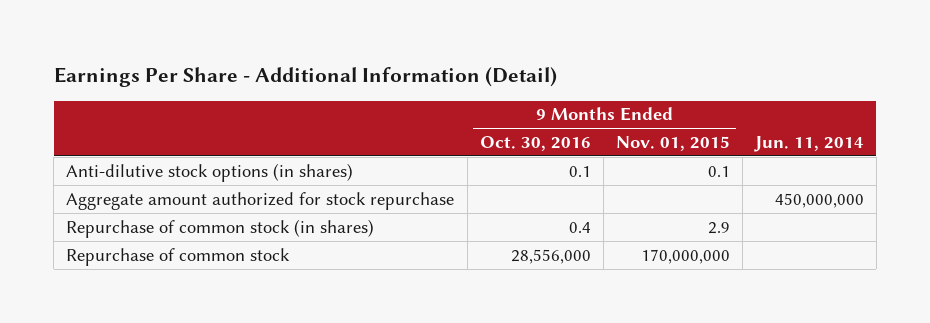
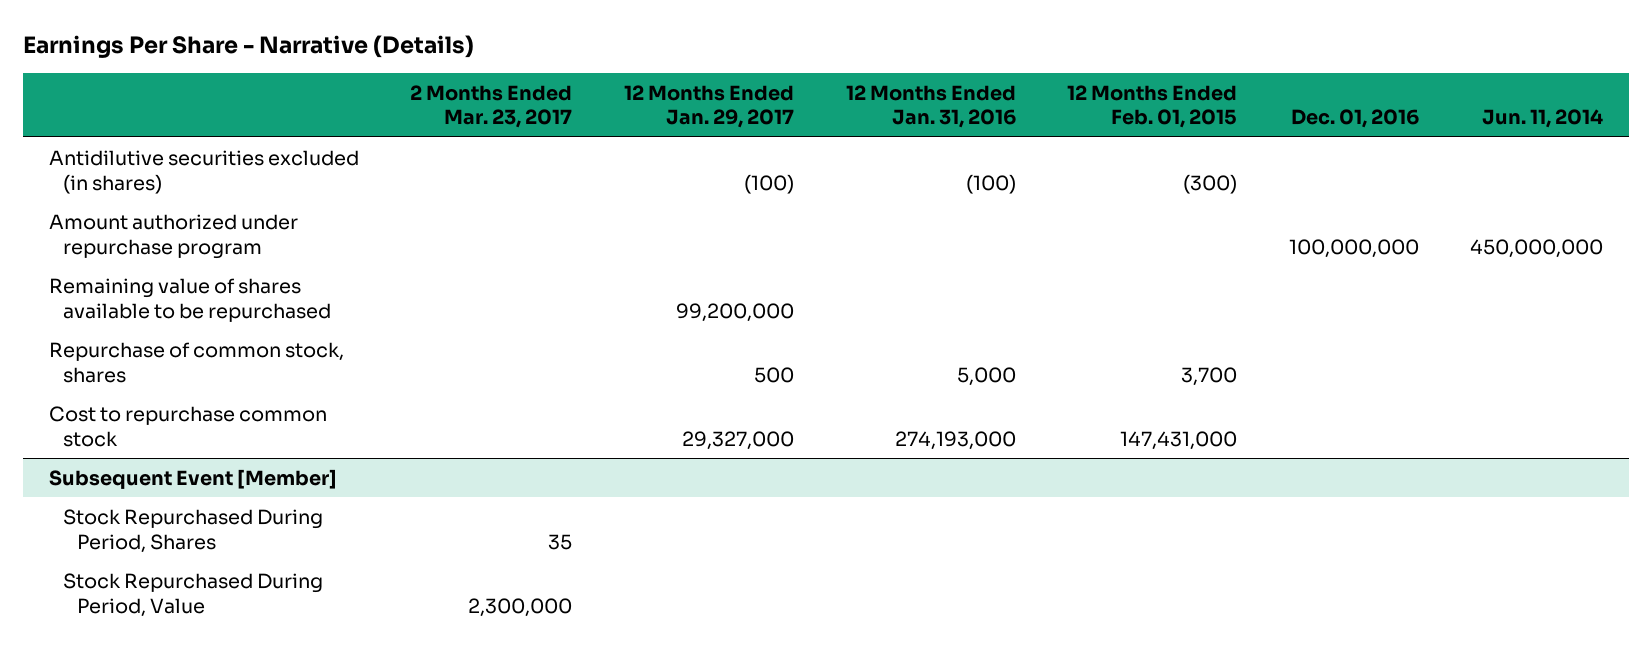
- Earnings Per Share - Additional Information (Detail)
+ Earnings Per Share - Narrative (Details)
- | 9 Months Ended Oct. 30, 2016 | 9 Months Ended Nov. 01, 2015 | Jun. 11, 2014
+ | 2 Months Ended Mar. 23, 2017 | 12 Months Ended Jan. 29, 2017 | 12 Months Ended Jan. 31, 2016 | 12 Months Ended Feb. 01, 2015 | Dec. 01, 2016 | Jun. 11, 2014
- Anti-dilutive stock options (in shares) | 0.1 | 0.1 |
- Aggregate amount authorized for stock repurchase | | | 450,000,000
- Repurchase of common stock (in shares) | 0.4 | 2.9 |
- Repurchase of common stock | 28,556,000 | 170,000,000 |
+ Antidilutive securities excluded (in shares) | | (100) | (100) | (300) | |
+ Amount authorized under repurchase program | | | | | 100,000,000 | 450,000,000
+ Remaining value of shares available to be repurchased | | 99,200,000 | | | |
+ Repurchase of common stock, shares | | 500 | 5,000 | 3,700 | |
+ Cost to repurchase common stock | | 29,327,000 | 274,193,000 | 147,431,000 | |
+ Subsequent Event [Member]
+ Stock Repurchased During Period, Shares | 35 | | | | |
+ Stock Repurchased During Period, Value | 2,300,000 | | | | |

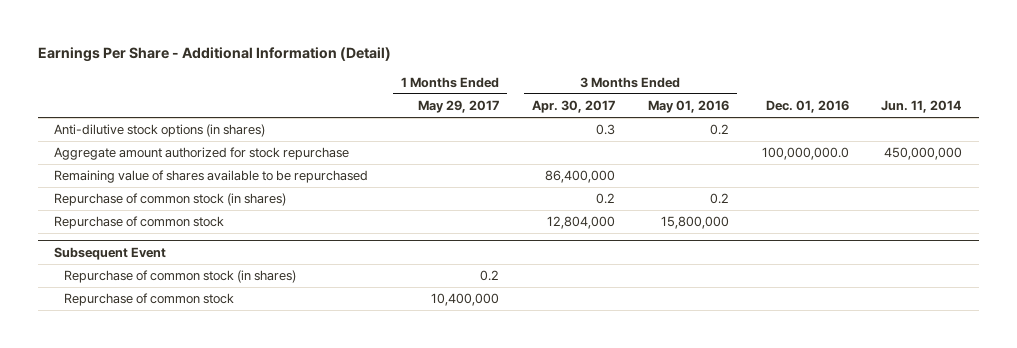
- Earnings Per Share - Narrative (Details)
+ Earnings Per Share - Additional Information (Detail)
- | 2 Months Ended Mar. 23, 2017 | 12 Months Ended Jan. 29, 2017 | 12 Months Ended Jan. 31, 2016 | 12 Months Ended Feb. 01, 2015 | Dec. 01, 2016 | Jun. 11, 2014
+ | 1 Months Ended May 29, 2017 | 3 Months Ended Apr. 30, 2017 | 3 Months Ended May 01, 2016 | Dec. 01, 2016 | Jun. 11, 2014
- Antidilutive securities excluded (in shares) | | (100) | (100) | (300) | |
- Amount authorized under repurchase program | | | | | 100,000,000 | 450,000,000
+ Anti-dilutive stock options (in shares) | | 0.3 | 0.2 | |
+ Aggregate amount authorized for stock repurchase | | | | 100,000,000.0 | 450,000,000
- Repurchase of common stock, shares | | 500 | 5,000 | 3,700 | |
- Cost to repurchase common stock | | 29,327,000 | 274,193,000 | 147,431,000 | |
- Subsequent Event [Member]
- Stock Repurchased During Period, Shares | 35 | | | | |
- Stock Repurchased During Period, Value | 2,300,000 | | | | |
+ Repurchase of common stock (in shares) | | 0.2 | 0.2 | |
+ Repurchase of common stock | | 12,804,000 | 15,800,000 | |
+ Subsequent Event
+ Repurchase of common stock (in shares) | 0.2 | | | |
+ Repurchase of common stock | 10,400,000 | | | |

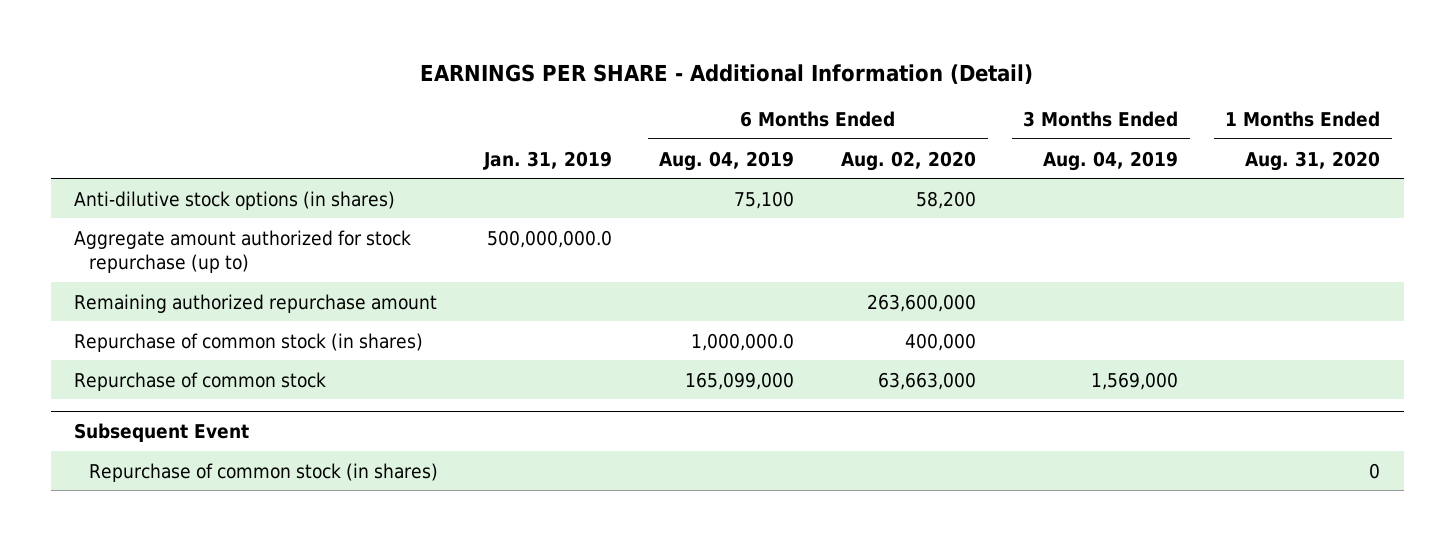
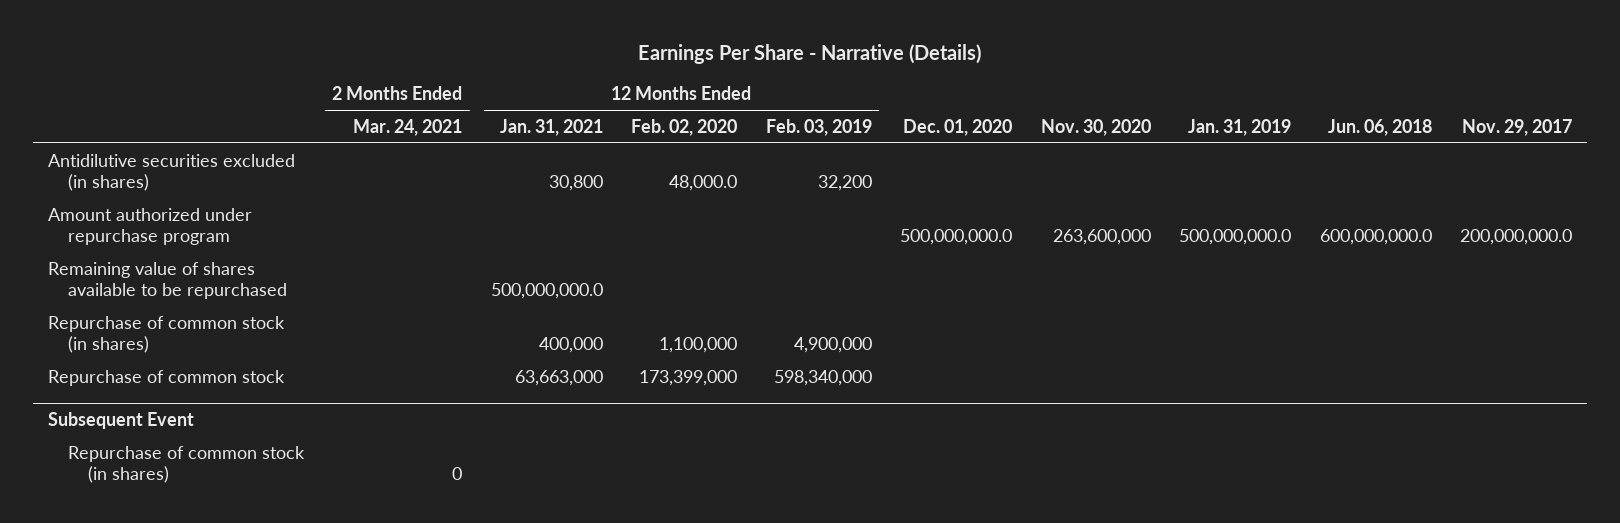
- EARNINGS PER SHARE - Additional Information (Detail)
+ Earnings Per Share - Narrative (Details)
- | Jan. 31, 2019 | 6 Months Ended Aug. 04, 2019 | 6 Months Ended Aug. 02, 2020 | 3 Months Ended Aug. 04, 2019 | 1 Months Ended Aug. 31, 2020
+ | 2 Months Ended Mar. 24, 2021 | 12 Months Ended Jan. 31, 2021 | 12 Months Ended Feb. 02, 2020 | 12 Months Ended Feb. 03, 2019 | Dec. 01, 2020 | Nov. 30, 2020 | Jan. 31, 2019 | Jun. 06, 2018 | Nov. 29, 2017
- Anti-dilutive stock options (in shares) | | 75,100 | 58,200 | |
- Aggregate amount authorized for stock repurchase (up to) | 500,000,000.0 | | | |
- Remaining authorized repurchase amount | | | 263,600,000 | |
+ Antidilutive securities excluded (in shares) | | 30,800 | 48,000.0 | 32,200 | | | | |
+ Amount authorized under repurchase program | | | | | 500,000,000.0 | 263,600,000 | 500,000,000.0 | 600,000,000.0 | 200,000,000.0
+ Remaining value of shares available to be repurchased | | 500,000,000.0 | | | | | | |

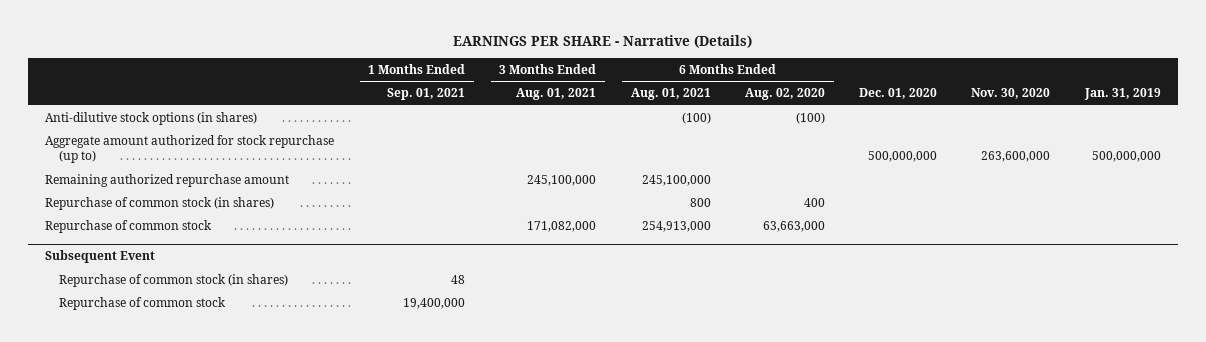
- Earnings Per Share - Narrative (Details)
+ EARNINGS PER SHARE - Narrative (Details)
- | 2 Months Ended Mar. 24, 2021 | 12 Months Ended Jan. 31, 2021 | 12 Months Ended Feb. 02, 2020 | 12 Months Ended Feb. 03, 2019 | Dec. 01, 2020 | Nov. 30, 2020 | Jan. 31, 2019 | Jun. 06, 2018 | Nov. 29, 2017
+ | 1 Months Ended Sep. 01, 2021 | 3 Months Ended Aug. 01, 2021 | 6 Months Ended Aug. 01, 2021 | 6 Months Ended Aug. 02, 2020 | Dec. 01, 2020 | Nov. 30, 2020 | Jan. 31, 2019
- Antidilutive securities excluded (in shares) | | 30,800 | 48,000.0 | 32,200 | | | | |
- Amount authorized under repurchase program | | | | | 500,000,000.0 | 263,600,000 | 500,000,000.0 | 600,000,000.0 | 200,000,000.0
- Remaining value of shares available to be repurchased | | 500,000,000.0 | | | | | | |
+ Anti-dilutive stock options (in shares) | | | (100) | (100) | | |
+ Aggregate amount authorized for stock repurchase (up to) | | | | | 500,000,000 | 263,600,000 | 500,000,000
+ Remaining authorized repurchase amount | | 245,100,000 | 245,100,000 | | | |
@ Subsequent Event
+ Repurchase of common stock | 19,400,000 | | | | | |

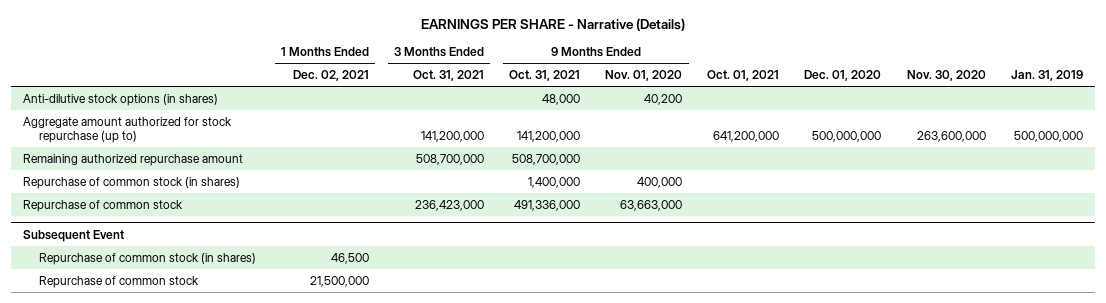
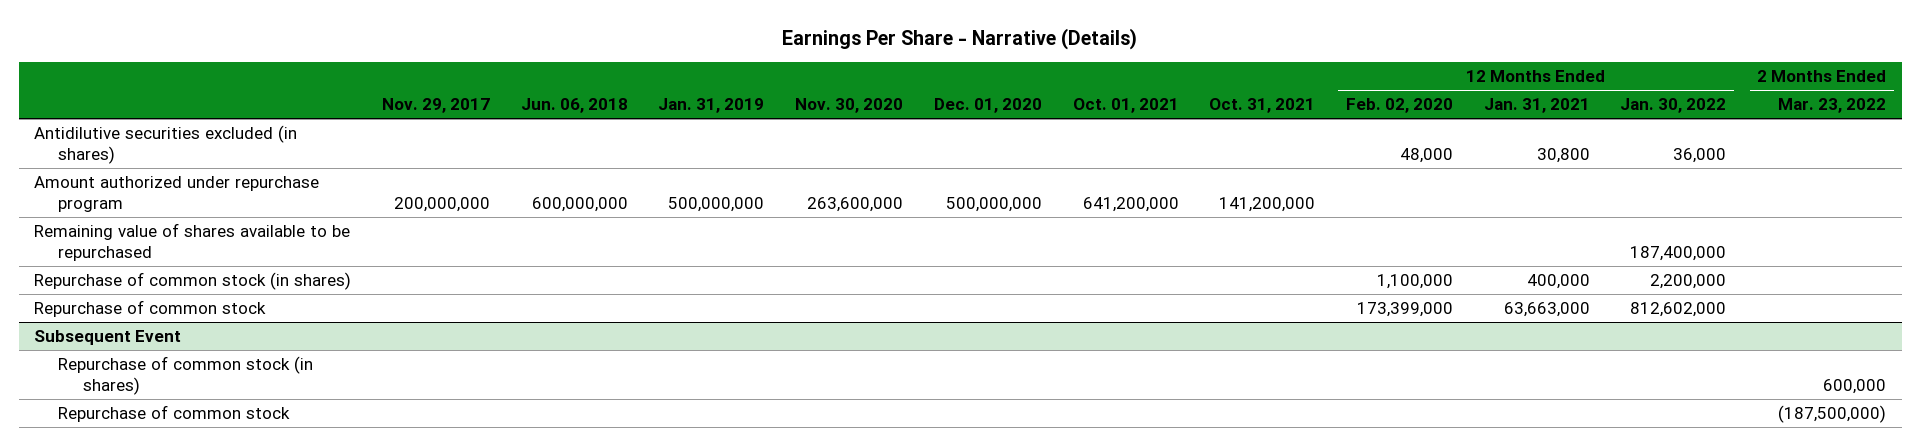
- EARNINGS PER SHARE - Narrative (Details)
+ Earnings Per Share - Narrative (Details)
- | 1 Months Ended Dec. 02, 2021 | 3 Months Ended Oct. 31, 2021 | 9 Months Ended Oct. 31, 2021 | 9 Months Ended Nov. 01, 2020 | Oct. 01, 2021 | Dec. 01, 2020 | Nov. 30, 2020 | Jan. 31, 2019
+ | Nov. 29, 2017 | Jun. 06, 2018 | Jan. 31, 2019 | Nov. 30, 2020 | Dec. 01, 2020 | Oct. 01, 2021 | Oct. 31, 2021 | 12 Months Ended Feb. 02, 2020 | 12 Months Ended Jan. 31, 2021 | 12 Months Ended Jan. 30, 2022 | 2 Months Ended Mar. 23, 2022
- Anti-dilutive stock options (in shares) | | | 48,000 | 40,200 | | | |
- Aggregate amount authorized for stock repurchase (up to) | | 141,200,000 | 141,200,000 | | 641,200,000 | 500,000,000 | 263,600,000 | 500,000,000
- Remaining authorized repurchase amount | | 508,700,000 | 508,700,000 | | | | |
+ Antidilutive securities excluded (in shares) | | | | | | | | 48,000 | 30,800 | 36,000 |
+ Amount authorized under repurchase program | 200,000,000 | 600,000,000 | 500,000,000 | 263,600,000 | 500,000,000 | 641,200,000 | 141,200,000 | | | |
+ Remaining value of shares available to be repurchased | | | | | | | | | | 187,400,000 |

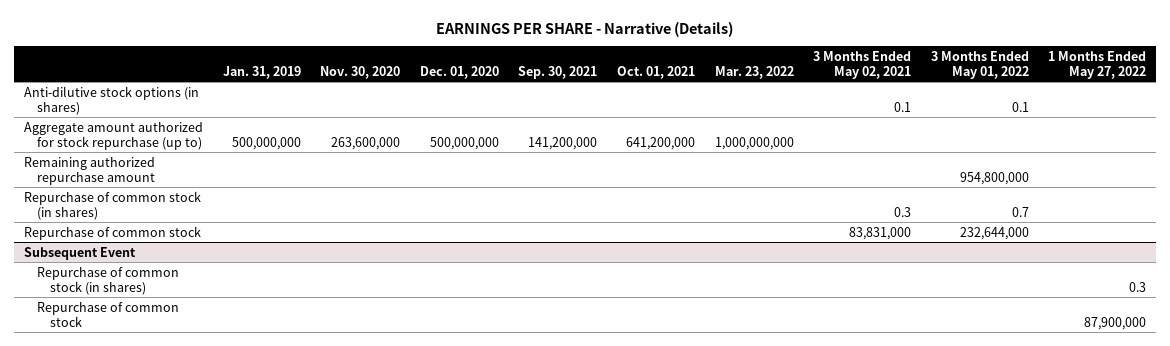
- Earnings Per Share - Narrative (Details)
+ EARNINGS PER SHARE - Narrative (Details)
- | Nov. 29, 2017 | Jun. 06, 2018 | Jan. 31, 2019 | Nov. 30, 2020 | Dec. 01, 2020 | Oct. 01, 2021 | Oct. 31, 2021 | 12 Months Ended Feb. 02, 2020 | 12 Months Ended Jan. 31, 2021 | 12 Months Ended Jan. 30, 2022 | 2 Months Ended Mar. 23, 2022
+ | Jan. 31, 2019 | Nov. 30, 2020 | Dec. 01, 2020 | Sep. 30, 2021 | Oct. 01, 2021 | Mar. 23, 2022 | 3 Months Ended May 02, 2021 | 3 Months Ended May 01, 2022 | 1 Months Ended May 27, 2022
- Antidilutive securities excluded (in shares) | | | | | | | | 48,000 | 30,800 | 36,000 |
- Amount authorized under repurchase program | 200,000,000 | 600,000,000 | 500,000,000 | 263,600,000 | 500,000,000 | 641,200,000 | 141,200,000 | | | |
- Remaining value of shares available to be repurchased | | | | | | | | | | 187,400,000 |
+ Anti-dilutive stock options (in shares) | | | | | | | 0.1 | 0.1 |
+ Aggregate amount authorized for stock repurchase (up to) | 500,000,000 | 263,600,000 | 500,000,000 | 141,200,000 | 641,200,000 | 1,000,000,000 | | |
+ Remaining authorized repurchase amount | | | | | | | | 954,800,000 |

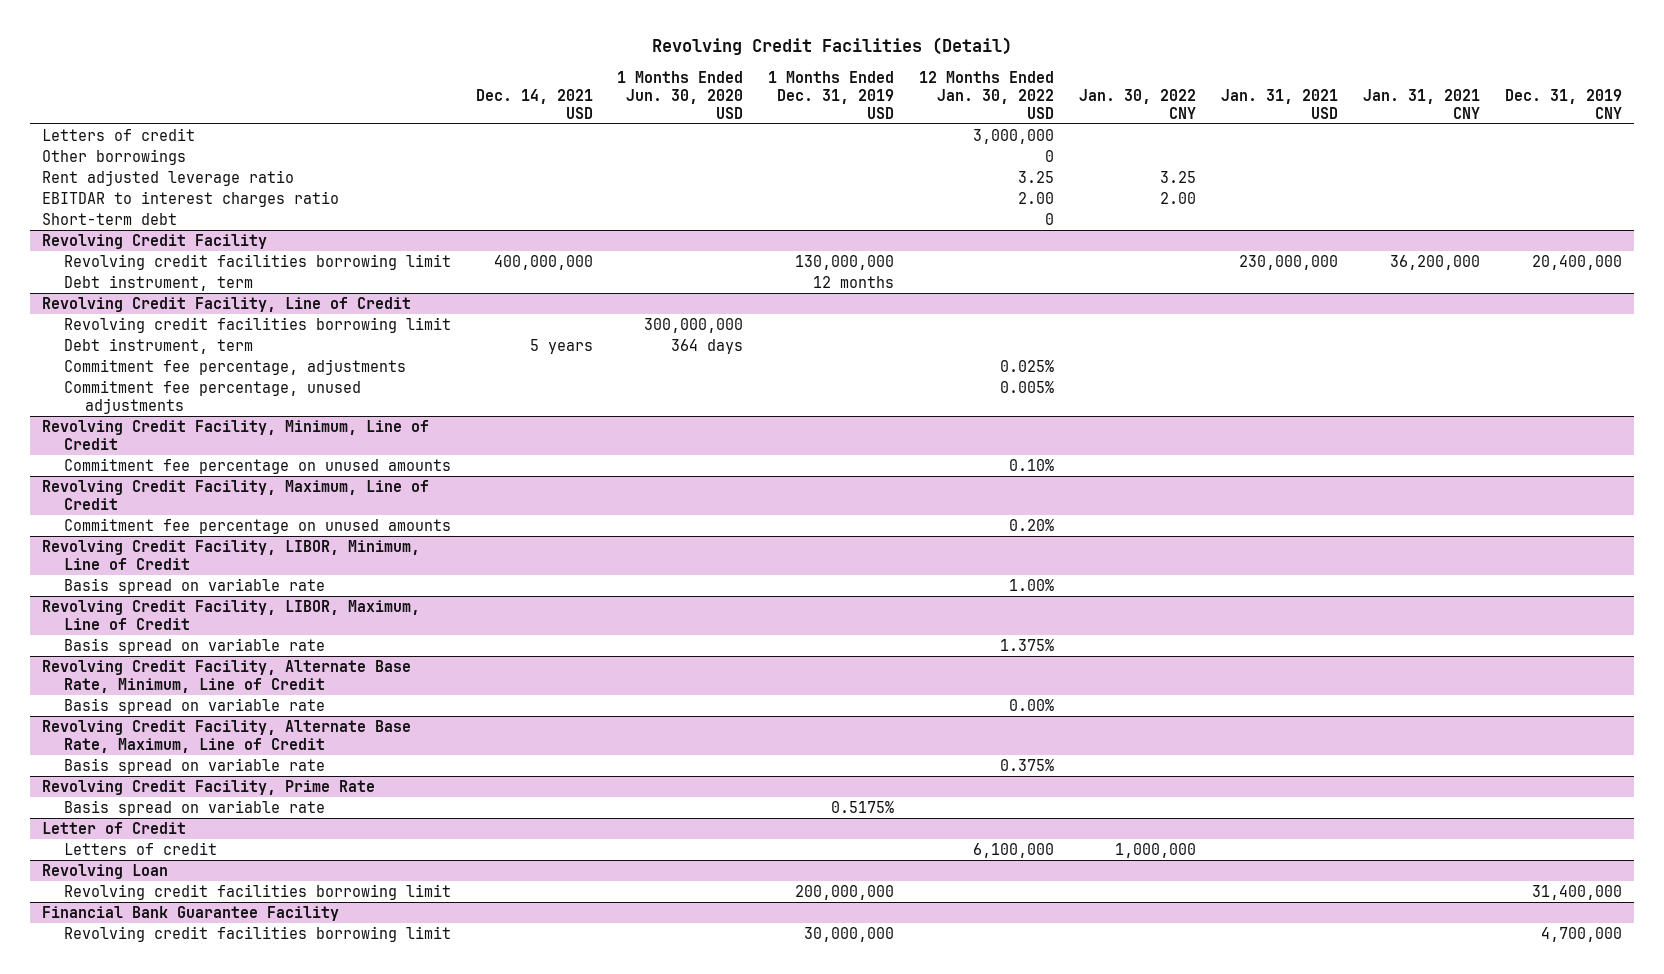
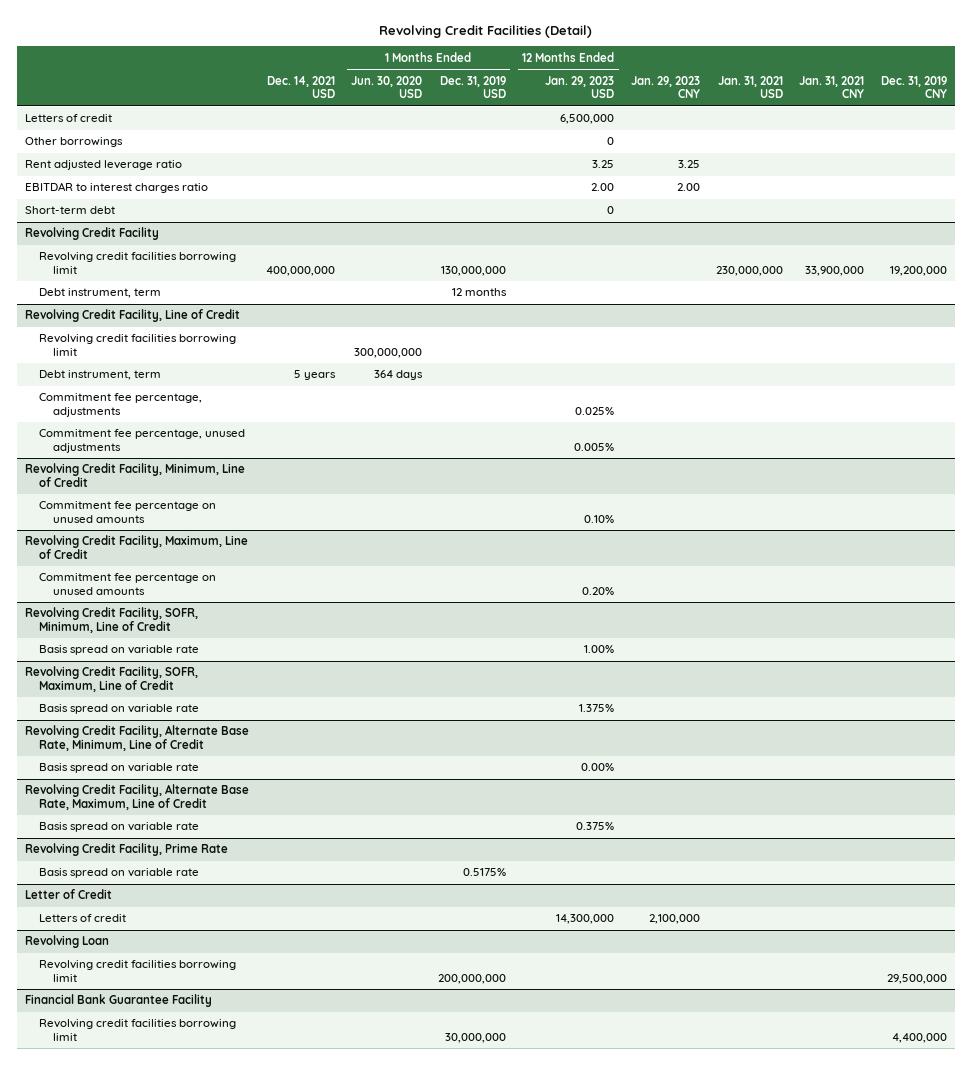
- | Dec. 14, 2021 USD | 1 Months Ended Jun. 30, 2020 USD | 1 Months Ended Dec. 31, 2019 USD | 12 Months Ended Jan. 30, 2022 USD | Jan. 30, 2022 CNY | Jan. 31, 2021 USD | Jan. 31, 2021 CNY | Dec. 31, 2019 CNY
+ | Dec. 14, 2021 USD | 1 Months Ended Jun. 30, 2020 USD | 1 Months Ended Dec. 31, 2019 USD | 12 Months Ended Jan. 29, 2023 USD | Jan. 29, 2023 CNY | Jan. 31, 2021 USD | Jan. 31, 2021 CNY | Dec. 31, 2019 CNY
@ Revolving Credit Facility
- Revolving credit facilities borrowing limit | 400,000,000 | | 130,000,000 | | | 230,000,000 | 36,200,000 | 20,400,000
+ Revolving credit facilities borrowing limit | 400,000,000 | | 130,000,000 | | | 230,000,000 | 33,900,000 | 19,200,000
- Revolving Credit Facility, LIBOR, Minimum, Line of Credit
+ Revolving Credit Facility, SOFR, Minimum, Line of Credit
- Revolving Credit Facility, LIBOR, Maximum, Line of Credit
+ Revolving Credit Facility, SOFR, Maximum, Line of Credit
@ Revolving Loan
- Revolving credit facilities borrowing limit | | | 200,000,000 | | | | | 31,400,000
+ Revolving credit facilities borrowing limit | | | 200,000,000 | | | | | 29,500,000
@ Financial Bank Guarantee Facility
- Revolving credit facilities borrowing limit | | | 30,000,000 | | | | | 4,700,000
+ Revolving credit facilities borrowing limit | | | 30,000,000 | | | | | 4,400,000

